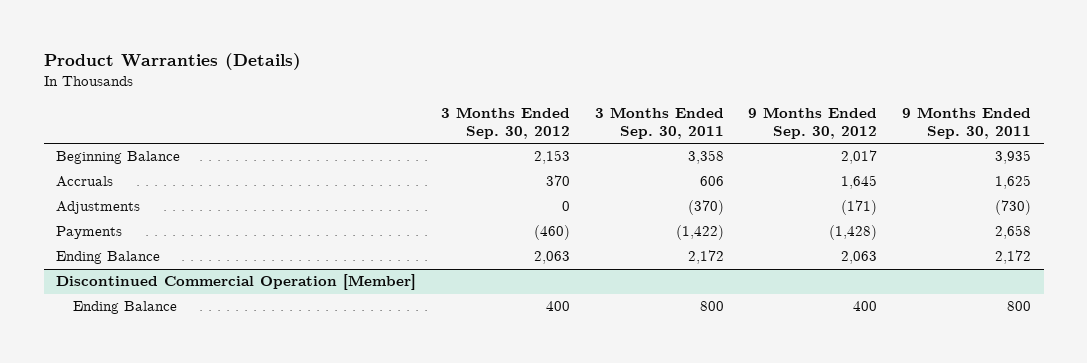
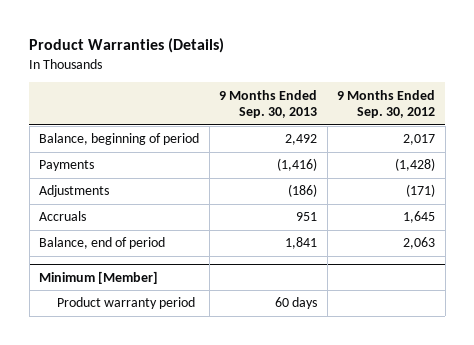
- | 3 Months Ended Sep. 30, 2012 | 3 Months Ended Sep. 30, 2011 | 9 Months Ended Sep. 30, 2012 | 9 Months Ended Sep. 30, 2011
+ | 9 Months Ended Sep. 30, 2013 | 9 Months Ended Sep. 30, 2012
- Beginning Balance | 2,153 | 3,358 | 2,017 | 3,935
+ Balance, beginning of period | 2,492 | 2,017
- Ending Balance | 2,063 | 2,172 | 2,063 | 2,172
- Discontinued Commercial Operation [Member]
- Ending Balance | 400 | 800 | 400 | 800
moved down: Adjustments | (186) | (171)
moved down: Accruals | 951 | 1,645
+ Balance, end of period | 1,841 | 2,063
+ Minimum [Member]
+ Product warranty period | 60 days |

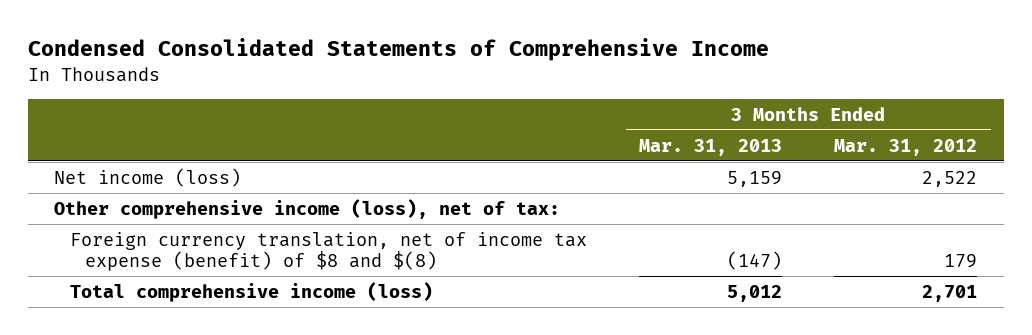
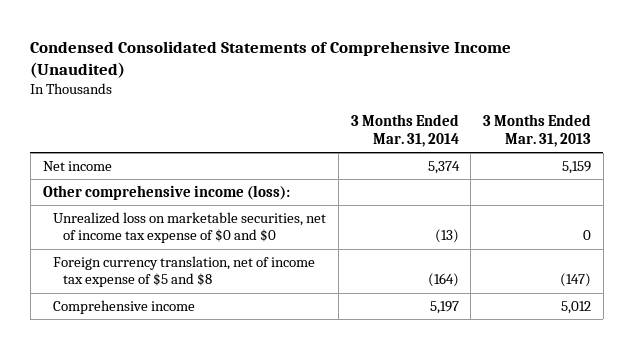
- Condensed Consolidated Statements of Comprehensive Income
+ Condensed Consolidated Statements of Comprehensive Income (Unaudited)
- | 3 Months Ended Mar. 31, 2013 | 3 Months Ended Mar. 31, 2012
+ | 3 Months Ended Mar. 31, 2014 | 3 Months Ended Mar. 31, 2013
- Net income (loss) | 5,159 | 2,522
- Other comprehensive income (loss), net of tax:
- Foreign currency translation, net of income tax expense (benefit) of $8 and $(8) | (147) | 179
- Total comprehensive income (loss) | 5,012 | 2,701
+ Net income | 5,374 | 5,159
+ Other comprehensive income (loss):
+ Unrealized loss on marketable securities, net of income tax expense of $0 and $0 | (13) | 0
+ Foreign currency translation, net of income tax expense of $5 and $8 | (164) | (147)
+ Comprehensive income | 5,197 | 5,012

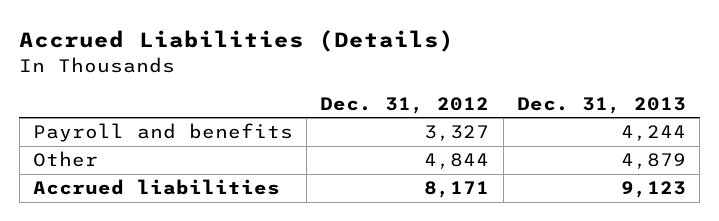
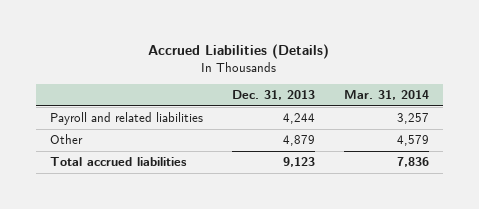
- | Dec. 31, 2012 | Dec. 31, 2013
+ | Dec. 31, 2013 | Mar. 31, 2014
- Payroll and benefits | 3,327 | 4,244
+ Payroll and related liabilities | 4,244 | 3,257
- Accrued liabilities | 8,171 | 9,123
+ Total accrued liabilities | 9,123 | 7,836

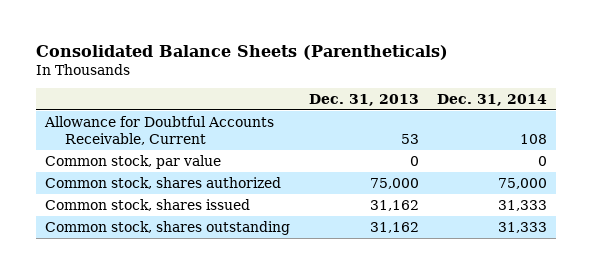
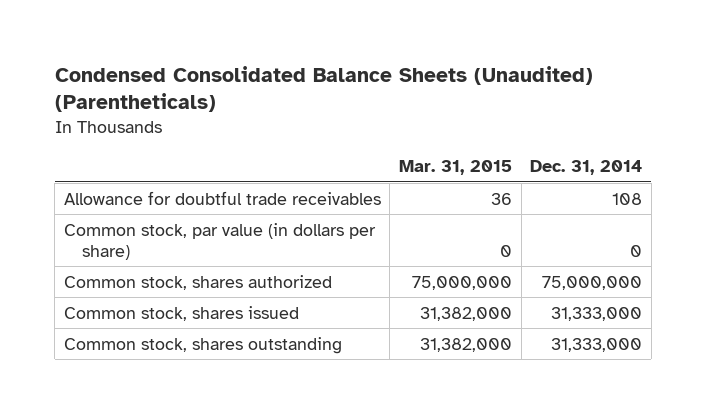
- Consolidated Balance Sheets (Parentheticals)
+ Condensed Consolidated Balance Sheets (Unaudited) (Parentheticals)
- | Dec. 31, 2013 | Dec. 31, 2014
+ | Mar. 31, 2015 | Dec. 31, 2014
- Allowance for Doubtful Accounts Receivable, Current | 53 | 108
- Common stock, par value | 0 | 0
- Common stock, shares authorized | 75,000 | 75,000
- Common stock, shares issued | 31,162 | 31,333
- Common stock, shares outstanding | 31,162 | 31,333
+ Allowance for doubtful trade receivables | 36 | 108
+ Common stock, par value (in dollars per share) | 0 | 0
+ Common stock, shares authorized | 75,000,000 | 75,000,000
+ Common stock, shares issued | 31,382,000 | 31,333,000
+ Common stock, shares outstanding | 31,382,000 | 31,333,000

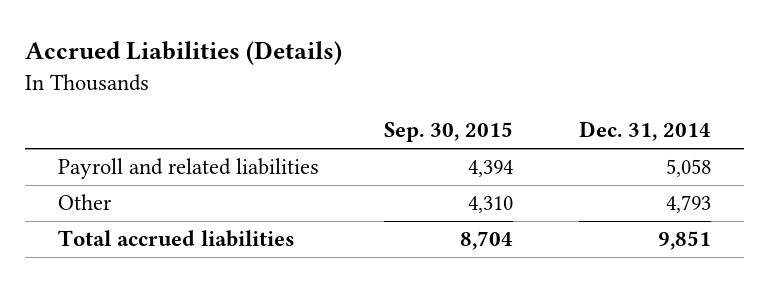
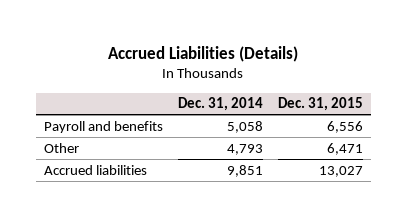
- | Sep. 30, 2015 | Dec. 31, 2014
+ | Dec. 31, 2014 | Dec. 31, 2015
- Payroll and related liabilities | 4,394 | 5,058
+ Payroll and benefits | 5,058 | 6,556
- Total accrued liabilities | 8,704 | 9,851
+ Accrued liabilities | 9,851 | 13,027

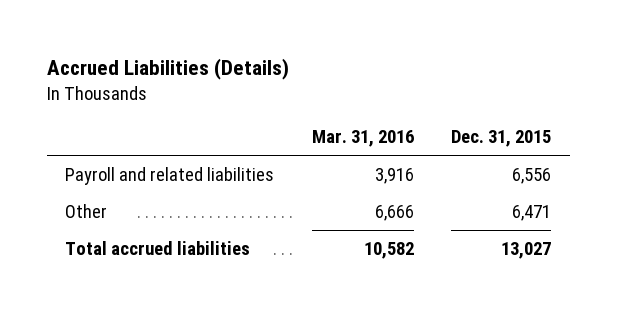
- | Dec. 31, 2014 | Dec. 31, 2015
+ | Mar. 31, 2016 | Dec. 31, 2015
- Payroll and benefits | 5,058 | 6,556
+ Payroll and related liabilities | 3,916 | 6,556
- Accrued liabilities | 9,851 | 13,027
+ Total accrued liabilities | 10,582 | 13,027

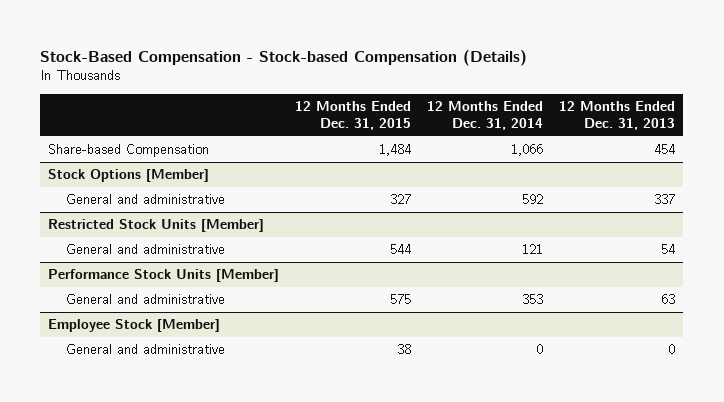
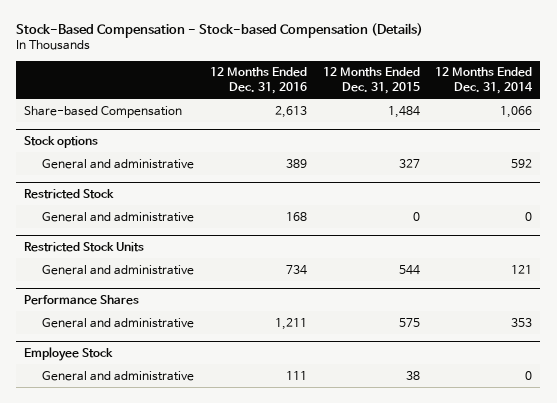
- | 12 Months Ended Dec. 31, 2015 | 12 Months Ended Dec. 31, 2014 | 12 Months Ended Dec. 31, 2013
+ | 12 Months Ended Dec. 31, 2016 | 12 Months Ended Dec. 31, 2015 | 12 Months Ended Dec. 31, 2014
- Stock Options [Member]
+ Stock options
- Restricted Stock Units [Member]
+ Restricted Stock
+ General and administrative | 168 | 0 | 0
+ Restricted Stock Units
- Performance Stock Units [Member]
+ Performance Shares
- Employee Stock [Member]
+ Employee Stock

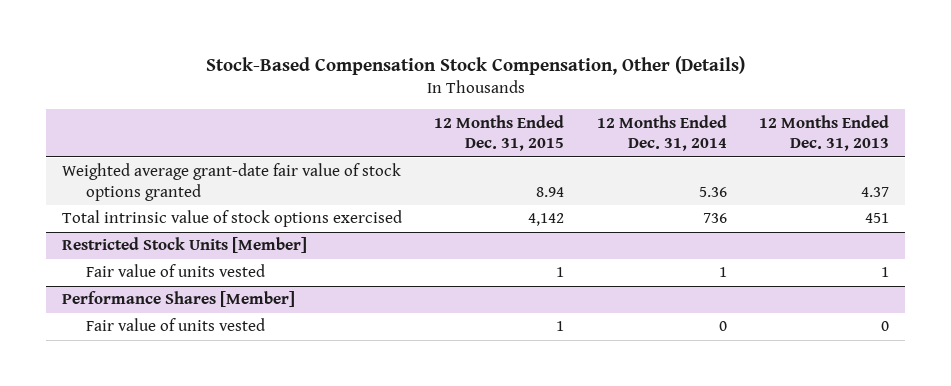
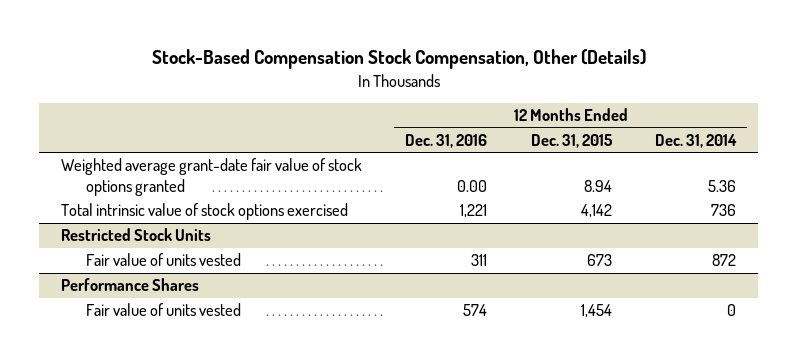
- | 12 Months Ended Dec. 31, 2015 | 12 Months Ended Dec. 31, 2014 | 12 Months Ended Dec. 31, 2013
+ | 12 Months Ended Dec. 31, 2016 | 12 Months Ended Dec. 31, 2015 | 12 Months Ended Dec. 31, 2014
- Restricted Stock Units [Member]
- Fair value of units vested | 1 | 1 | 1
- Performance Shares [Member]
- Fair value of units vested | 1 | 0 | 0
+ Restricted Stock Units
+ Fair value of units vested | 311 | 673 | 872
+ Performance Shares
+ Fair value of units vested | 574 | 1,454 | 0

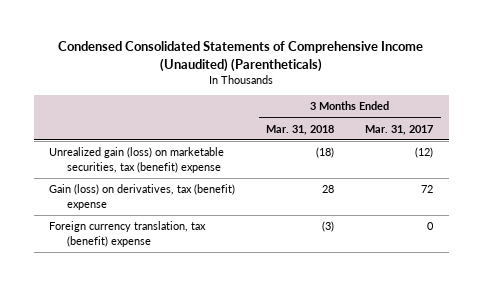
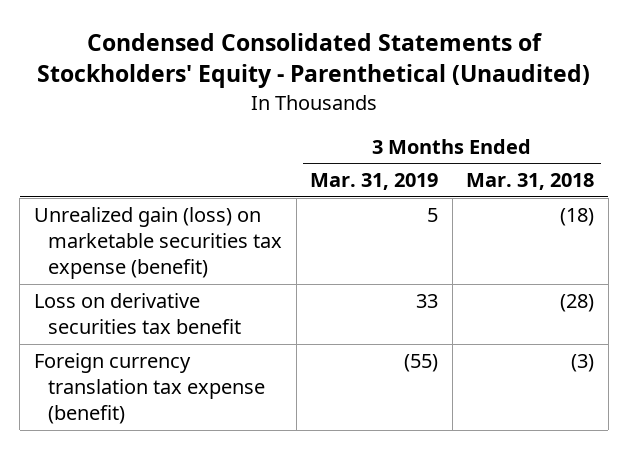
- Condensed Consolidated Statements of Comprehensive Income (Unaudited) (Parentheticals)
+ Condensed Consolidated Statements of Stockholders' Equity - Parenthetical (Unaudited)
- | 3 Months Ended Mar. 31, 2018 | 3 Months Ended Mar. 31, 2017
+ | 3 Months Ended Mar. 31, 2019 | 3 Months Ended Mar. 31, 2018
- Unrealized gain (loss) on marketable securities, tax (benefit) expense | (18) | (12)
- Gain (loss) on derivatives, tax (benefit) expense | 28 | 72
- Foreign currency translation, tax (benefit) expense | (3) | 0
+ Unrealized gain (loss) on marketable securities tax expense (benefit) | 5 | (18)
+ Loss on derivative securities tax benefit | 33 | (28)
+ Foreign currency translation tax expense (benefit) | (55) | (3)

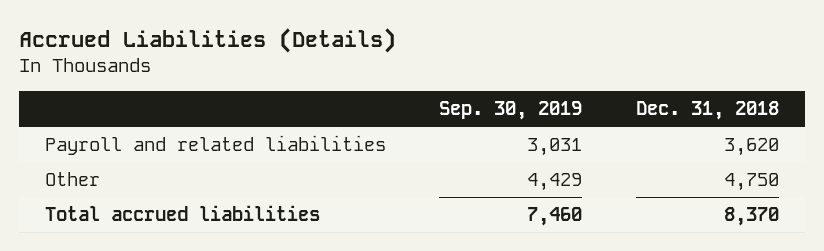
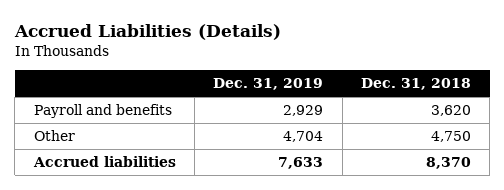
- | Sep. 30, 2019 | Dec. 31, 2018
+ | Dec. 31, 2019 | Dec. 31, 2018
- Payroll and related liabilities | 3,031 | 3,620
+ Payroll and benefits | 2,929 | 3,620
- Total accrued liabilities | 7,460 | 8,370
+ Accrued liabilities | 7,633 | 8,370

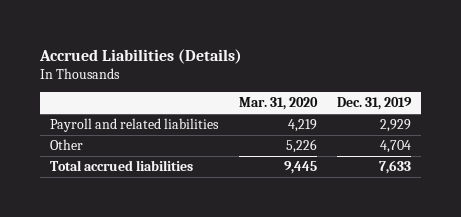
- | Dec. 31, 2019 | Dec. 31, 2018
+ | Mar. 31, 2020 | Dec. 31, 2019
- Payroll and benefits | 2,929 | 3,620
+ Payroll and related liabilities | 4,219 | 2,929
- Accrued liabilities | 7,633 | 8,370
+ Total accrued liabilities | 9,445 | 7,633

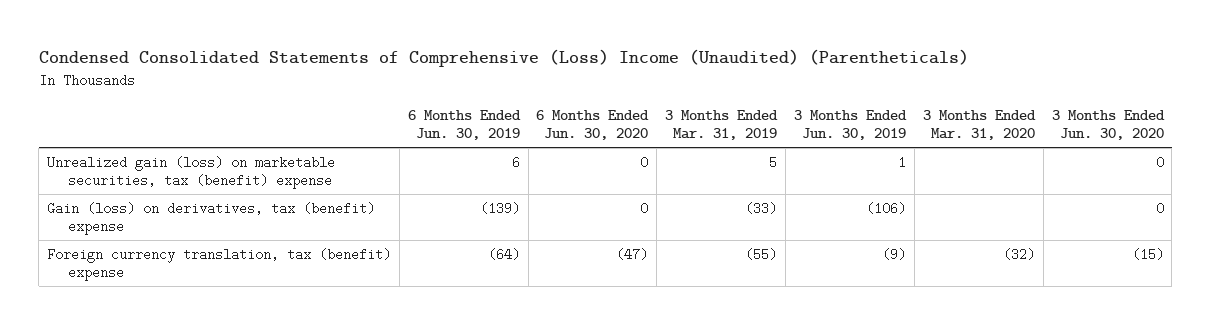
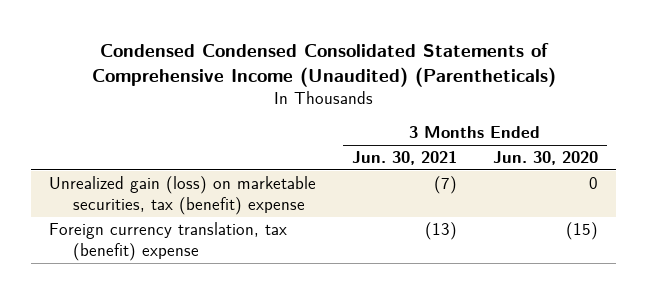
- Condensed Consolidated Statements of Comprehensive (Loss) Income (Unaudited) (Parentheticals)
+ Condensed Condensed Consolidated Statements of Comprehensive Income (Unaudited) (Parentheticals)
- | 6 Months Ended Jun. 30, 2019 | 6 Months Ended Jun. 30, 2020 | 3 Months Ended Mar. 31, 2019 | 3 Months Ended Jun. 30, 2019 | 3 Months Ended Mar. 31, 2020 | 3 Months Ended Jun. 30, 2020
+ | 3 Months Ended Jun. 30, 2021 | 3 Months Ended Jun. 30, 2020
- Gain (loss) on derivatives, tax (benefit) expense | (139) | 0 | (33) | (106) | | 0

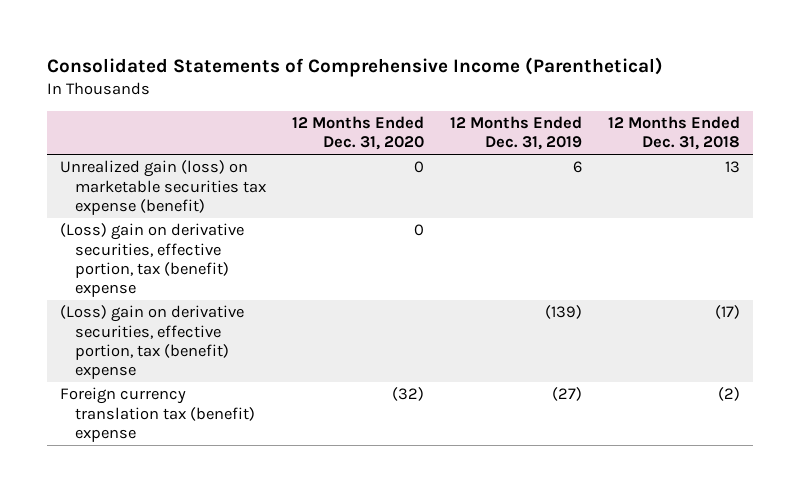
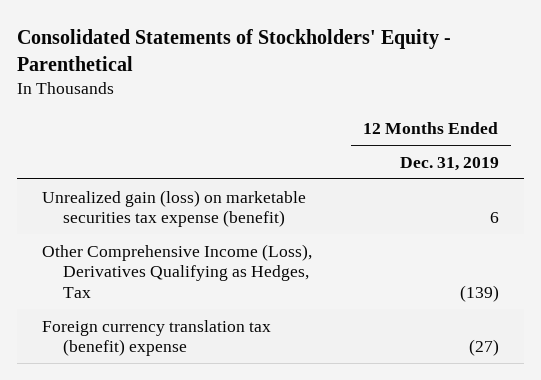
- Consolidated Statements of Comprehensive Income (Parenthetical)
+ Consolidated Statements of Stockholders' Equity - Parenthetical
- | 12 Months Ended Dec. 31, 2020 | 12 Months Ended Dec. 31, 2019 | 12 Months Ended Dec. 31, 2018
+ | 12 Months Ended Dec. 31, 2019
- (Loss) gain on derivative securities, effective portion, tax (benefit) expense | 0 | |
- (Loss) gain on derivative securities, effective portion, tax (benefit) expense | | (139) | (17)
+ Other Comprehensive Income (Loss), Derivatives Qualifying as Hedges, Tax | (139)

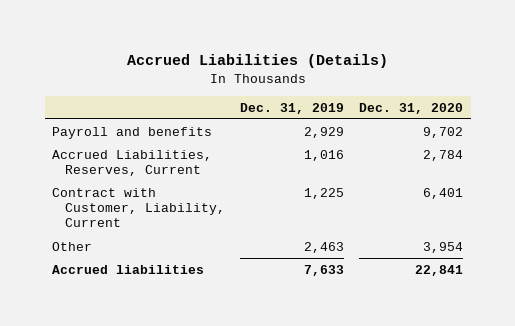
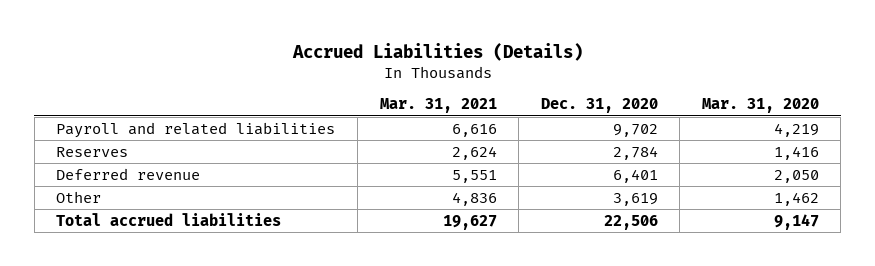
- | Dec. 31, 2019 | Dec. 31, 2020
+ | Mar. 31, 2021 | Dec. 31, 2020 | Mar. 31, 2020
- Payroll and benefits | 2,929 | 9,702
- Accrued Liabilities, Reserves, Current | 1,016 | 2,784
- Contract with Customer, Liability, Current | 1,225 | 6,401
- Other | 2,463 | 3,954
- Accrued liabilities | 7,633 | 22,841
+ Payroll and related liabilities | 6,616 | 9,702 | 4,219
+ Reserves | 2,624 | 2,784 | 1,416
+ Deferred revenue | 5,551 | 6,401 | 2,050
+ Other | 4,836 | 3,619 | 1,462
+ Total accrued liabilities | 19,627 | 22,506 | 9,147

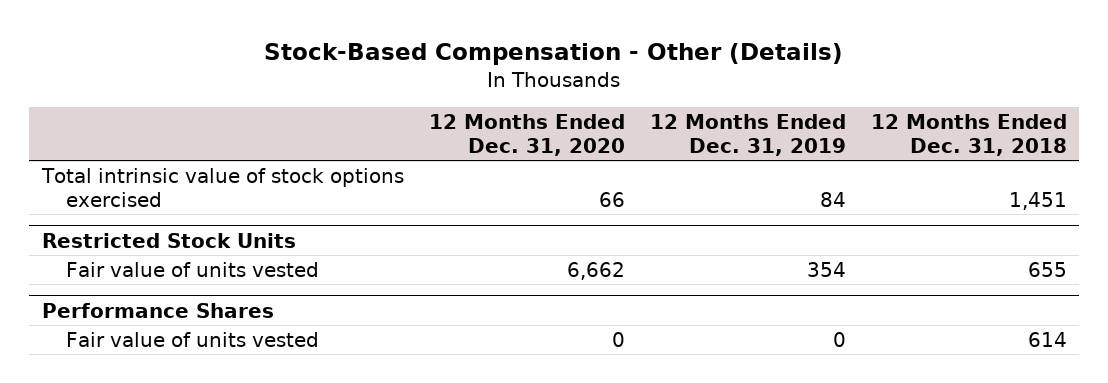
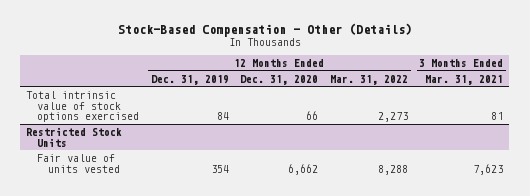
- | 12 Months Ended Dec. 31, 2020 | 12 Months Ended Dec. 31, 2019 | 12 Months Ended Dec. 31, 2018
+ | 12 Months Ended Dec. 31, 2019 | 12 Months Ended Dec. 31, 2020 | 12 Months Ended Mar. 31, 2022 | 3 Months Ended Mar. 31, 2021
- Performance Shares
- Fair value of units vested | 0 | 0 | 614

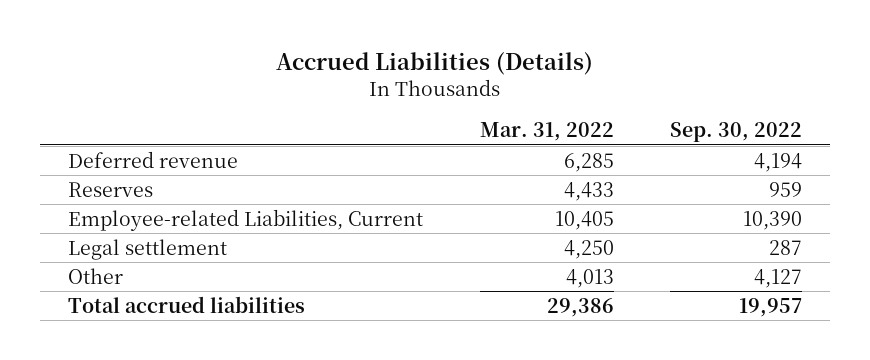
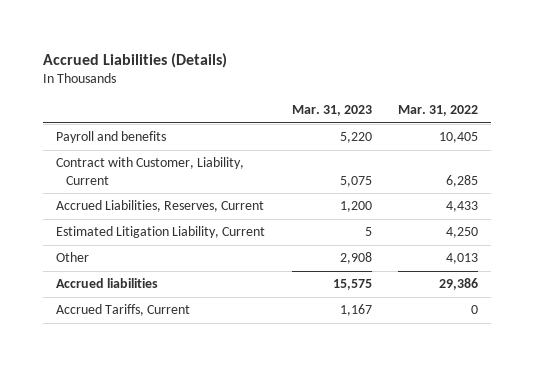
- | Mar. 31, 2022 | Sep. 30, 2022
+ | Mar. 31, 2023 | Mar. 31, 2022
- Deferred revenue | 6,285 | 4,194
- Reserves | 4,433 | 959
- Employee-related Liabilities, Current | 10,405 | 10,390
- Legal settlement | 4,250 | 287
+ Payroll and benefits | 5,220 | 10,405
+ Contract with Customer, Liability, Current | 5,075 | 6,285
+ Accrued Liabilities, Reserves, Current | 1,200 | 4,433
+ Estimated Litigation Liability, Current | 5 | 4,250
- Total accrued liabilities | 29,386 | 19,957
+ Accrued liabilities | 15,575 | 29,386
+ Accrued Tariffs, Current | 1,167 | 0

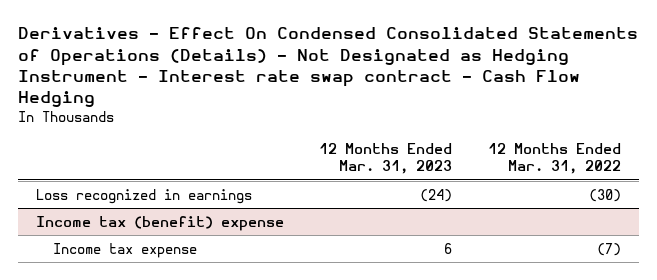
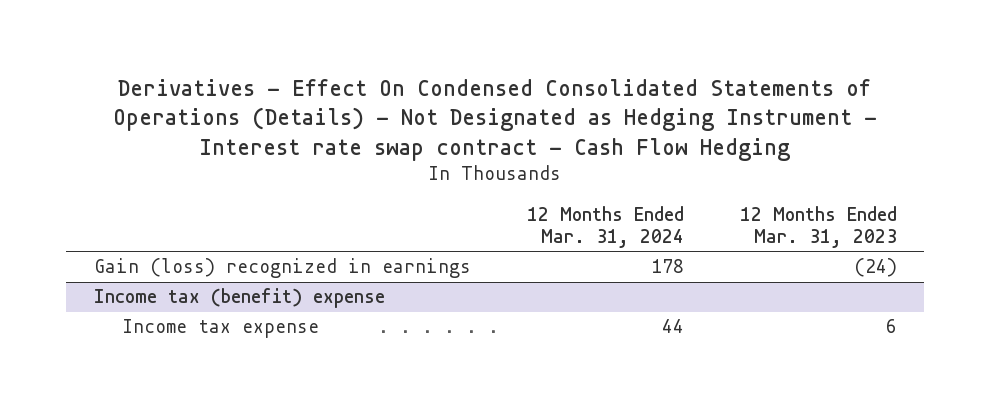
- | 12 Months Ended Mar. 31, 2023 | 12 Months Ended Mar. 31, 2022
+ | 12 Months Ended Mar. 31, 2024 | 12 Months Ended Mar. 31, 2023
- Loss recognized in earnings | (24) | (30)
+ Gain (loss) recognized in earnings | 178 | (24)

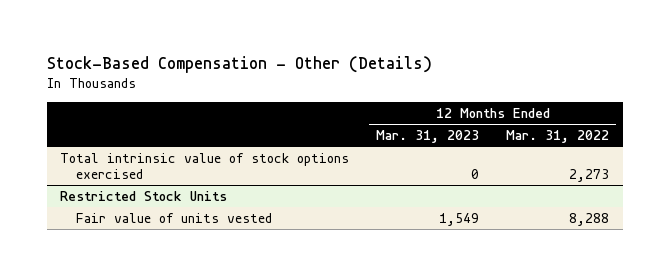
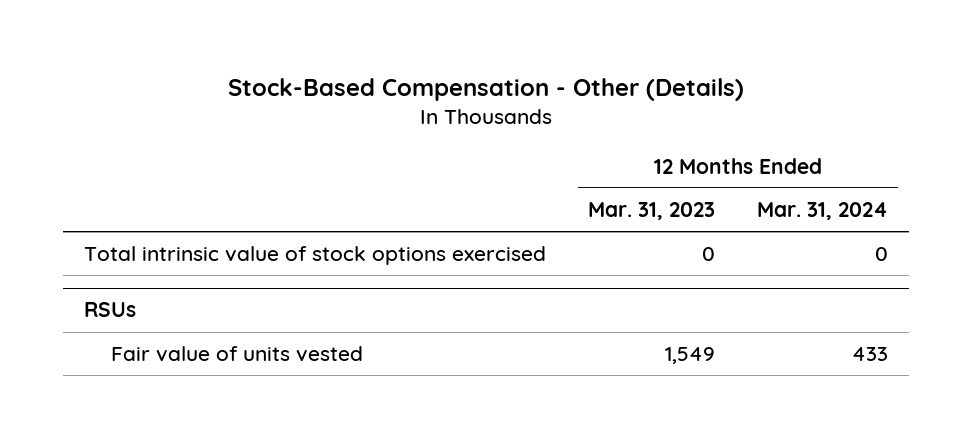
- | 12 Months Ended Mar. 31, 2023 | 12 Months Ended Mar. 31, 2022
+ | 12 Months Ended Mar. 31, 2023 | 12 Months Ended Mar. 31, 2024
- Restricted Stock Units
+ RSUs

